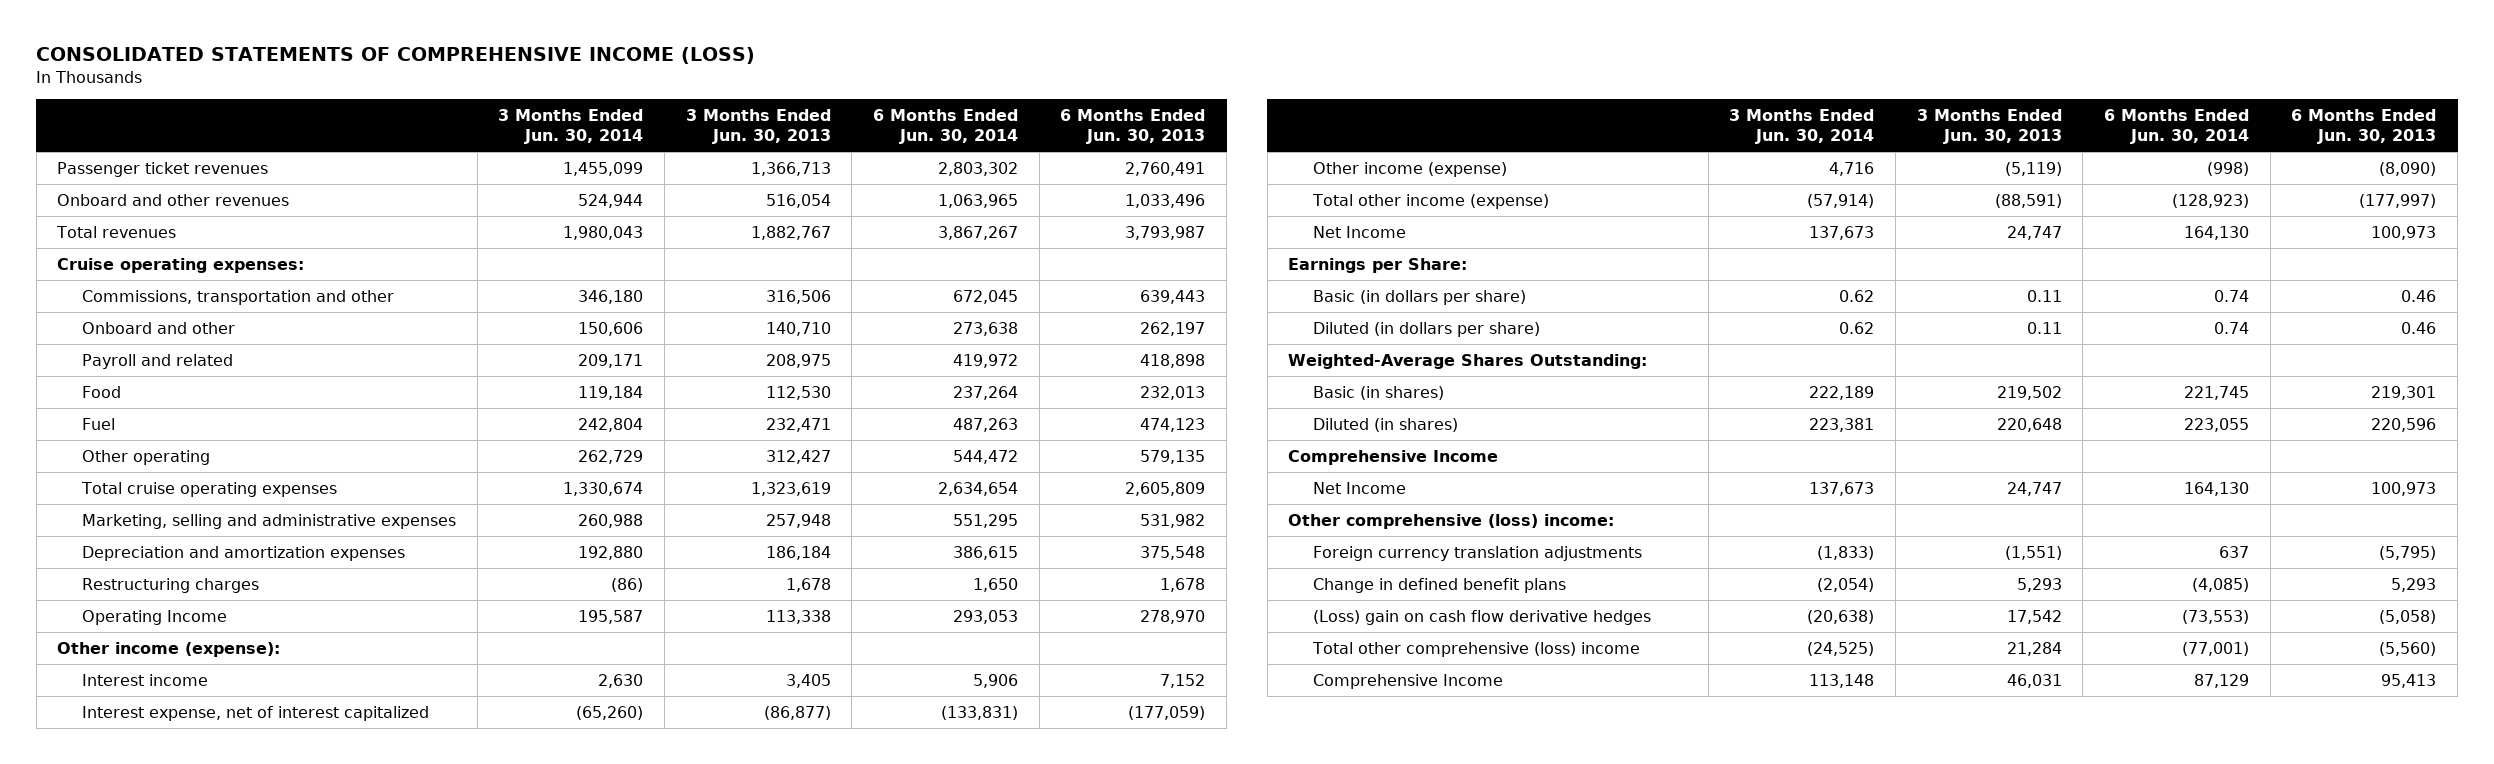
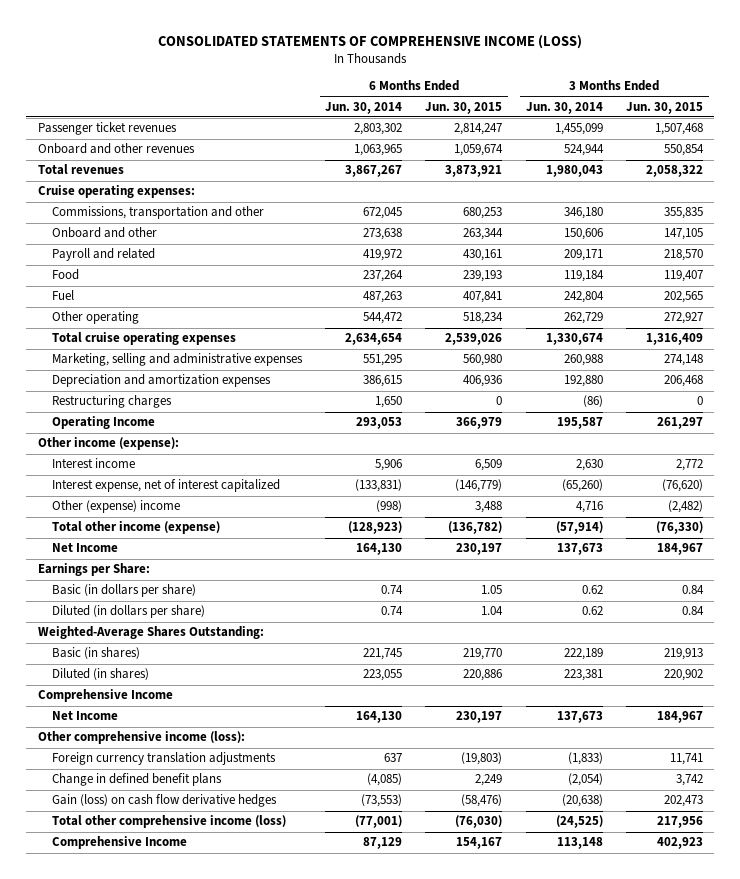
- | 3 Months Ended Jun. 30, 2014 | 3 Months Ended Jun. 30, 2013 | 6 Months Ended Jun. 30, 2014 | 6 Months Ended Jun. 30, 2013
+ | 6 Months Ended Jun. 30, 2014 | 6 Months Ended Jun. 30, 2015 | 3 Months Ended Jun. 30, 2014 | 3 Months Ended Jun. 30, 2015
- Other income (expense) | 4,716 | (5,119) | (998) | (8,090)
+ Other (expense) income | (998) | 3,488 | 4,716 | (2,482)
- Other comprehensive (loss) income:
+ Other comprehensive income (loss):
- (Loss) gain on cash flow derivative hedges | (20,638) | 17,542 | (73,553) | (5,058)
- Total other comprehensive (loss) income | (24,525) | 21,284 | (77,001) | (5,560)
+ Gain (loss) on cash flow derivative hedges | (73,553) | (58,476) | (20,638) | 202,473
+ Total other comprehensive income (loss) | (77,001) | (76,030) | (24,525) | 217,956

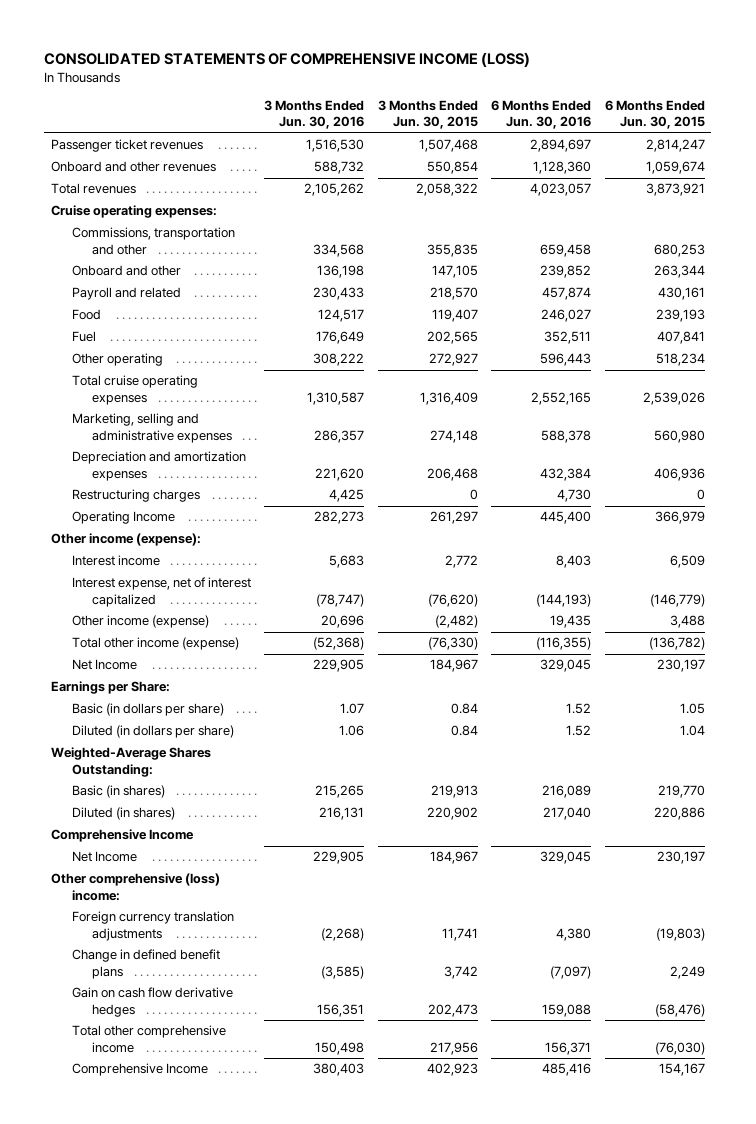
- | 6 Months Ended Jun. 30, 2014 | 6 Months Ended Jun. 30, 2015 | 3 Months Ended Jun. 30, 2014 | 3 Months Ended Jun. 30, 2015
+ | 3 Months Ended Jun. 30, 2016 | 3 Months Ended Jun. 30, 2015 | 6 Months Ended Jun. 30, 2016 | 6 Months Ended Jun. 30, 2015
- Other (expense) income | (998) | 3,488 | 4,716 | (2,482)
+ Other income (expense) | 20,696 | (2,482) | 19,435 | 3,488
- Other comprehensive income (loss):
+ Other comprehensive (loss) income:
- Gain (loss) on cash flow derivative hedges | (73,553) | (58,476) | (20,638) | 202,473
- Total other comprehensive income (loss) | (77,001) | (76,030) | (24,525) | 217,956
+ Gain on cash flow derivative hedges | 156,351 | 202,473 | 159,088 | (58,476)
+ Total other comprehensive income | 150,498 | 217,956 | 156,371 | (76,030)

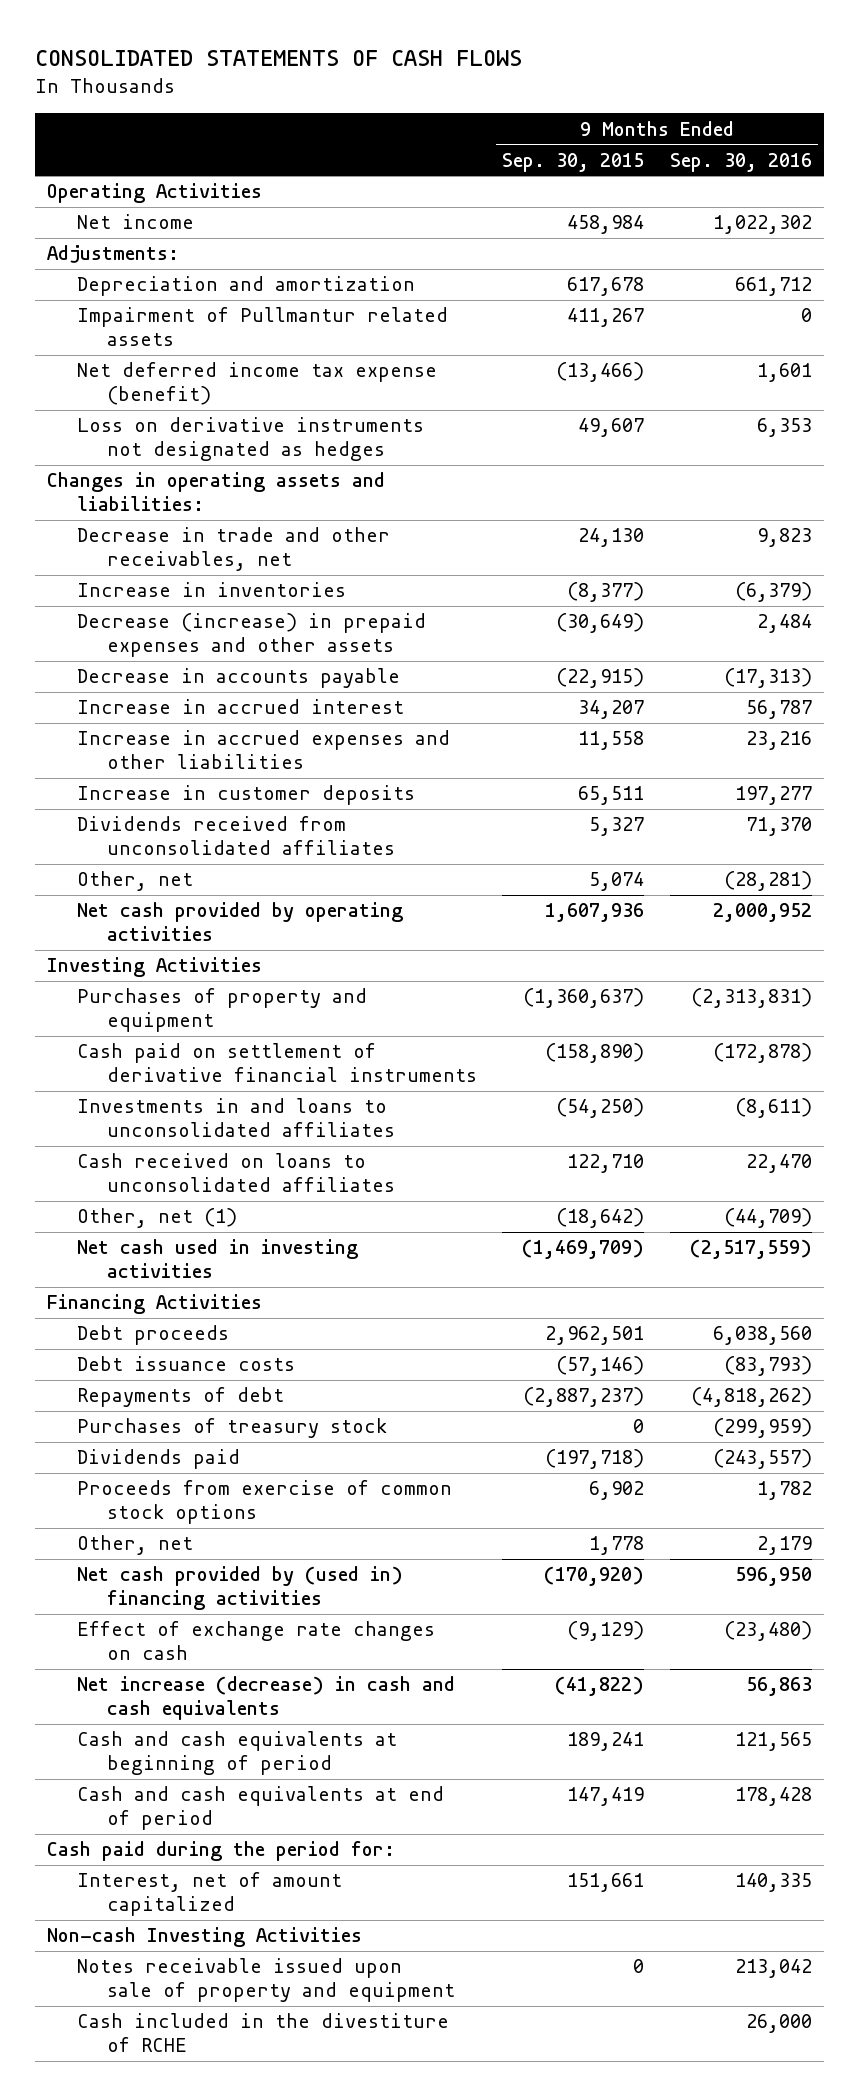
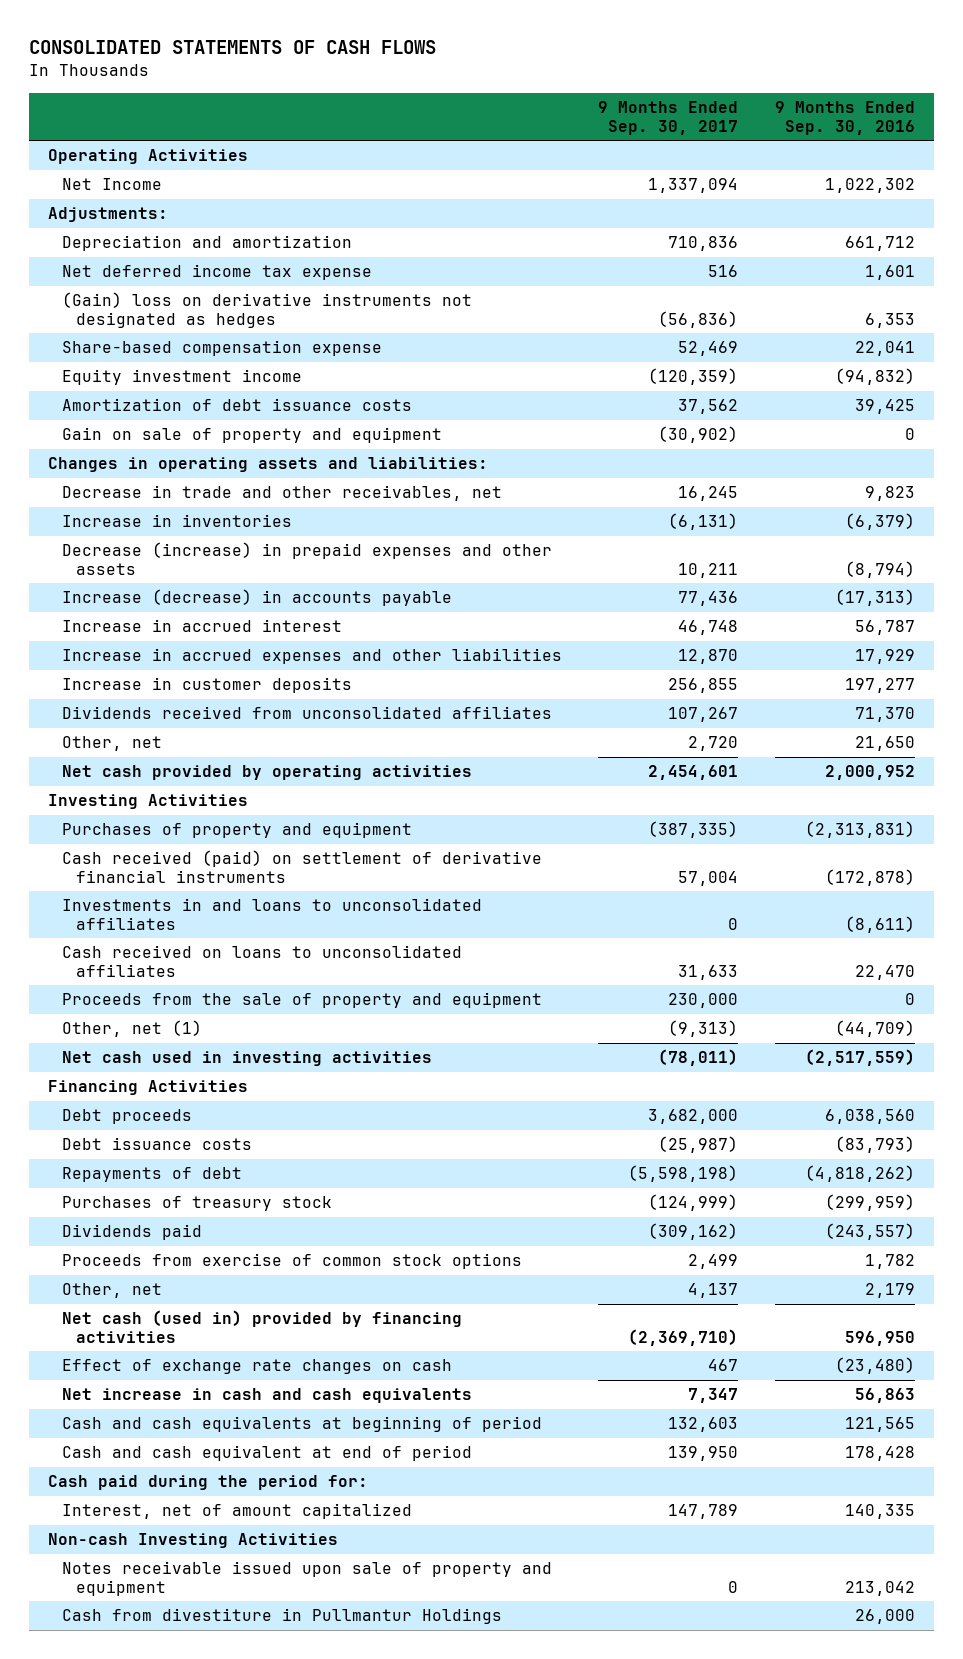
- | 9 Months Ended Sep. 30, 2015 | 9 Months Ended Sep. 30, 2016
+ | 9 Months Ended Sep. 30, 2017 | 9 Months Ended Sep. 30, 2016
- Net income | 458,984 | 1,022,302
+ Net Income | 1,337,094 | 1,022,302
- Impairment of Pullmantur related assets | 411,267 | 0
- Net deferred income tax expense (benefit) | (13,466) | 1,601
- Loss on derivative instruments not designated as hedges | 49,607 | 6,353
+ Net deferred income tax expense | 516 | 1,601
+ (Gain) loss on derivative instruments not designated as hedges | (56,836) | 6,353
+ Share-based compensation expense | 52,469 | 22,041
+ Equity investment income | (120,359) | (94,832)
+ Amortization of debt issuance costs | 37,562 | 39,425
+ Gain on sale of property and equipment | (30,902) | 0
- Decrease (increase) in prepaid expenses and other assets | (30,649) | 2,484
- Decrease in accounts payable | (22,915) | (17,313)
+ Decrease (increase) in prepaid expenses and other assets | 10,211 | (8,794)
+ Increase (decrease) in accounts payable | 77,436 | (17,313)
- Increase in accrued expenses and other liabilities | 11,558 | 23,216
+ Increase in accrued expenses and other liabilities | 12,870 | 17,929
- Other, net | 5,074 | (28,281)
+ Other, net | 2,720 | 21,650
- Cash paid on settlement of derivative financial instruments | (158,890) | (172,878)
+ Cash received (paid) on settlement of derivative financial instruments | 57,004 | (172,878)
+ Proceeds from the sale of property and equipment | 230,000 | 0
- Net cash provided by (used in) financing activities | (170,920) | 596,950
+ Net cash (used in) provided by financing activities | (2,369,710) | 596,950
- Net increase (decrease) in cash and cash equivalents | (41,822) | 56,863
+ Net increase in cash and cash equivalents | 7,347 | 56,863
- Cash and cash equivalents at end of period | 147,419 | 178,428
+ Cash and cash equivalent at end of period | 139,950 | 178,428
- Cash included in the divestiture of RCHE | | 26,000
+ Cash from divestiture in Pullmantur Holdings | | 26,000

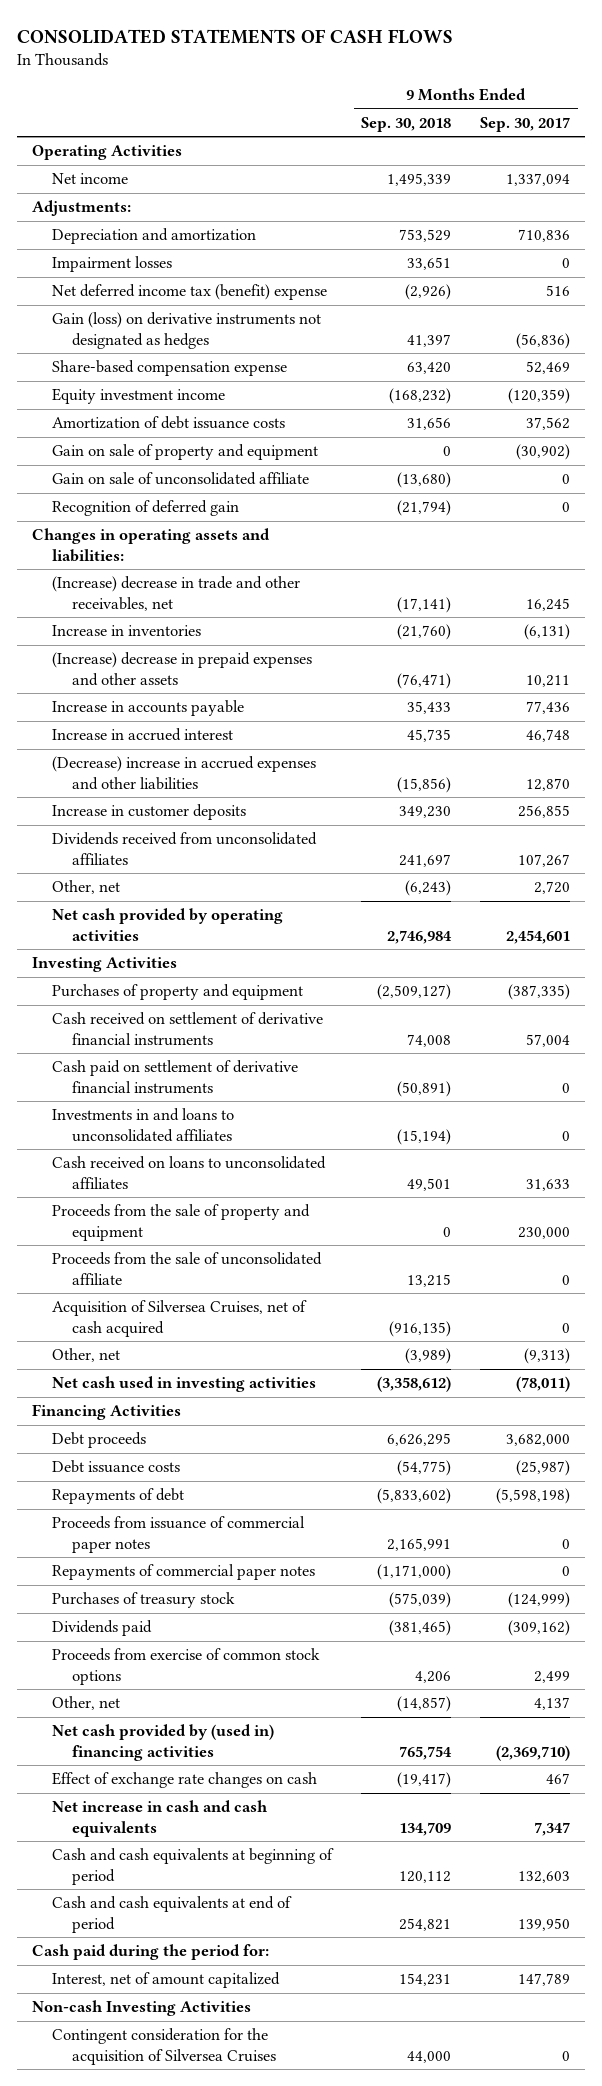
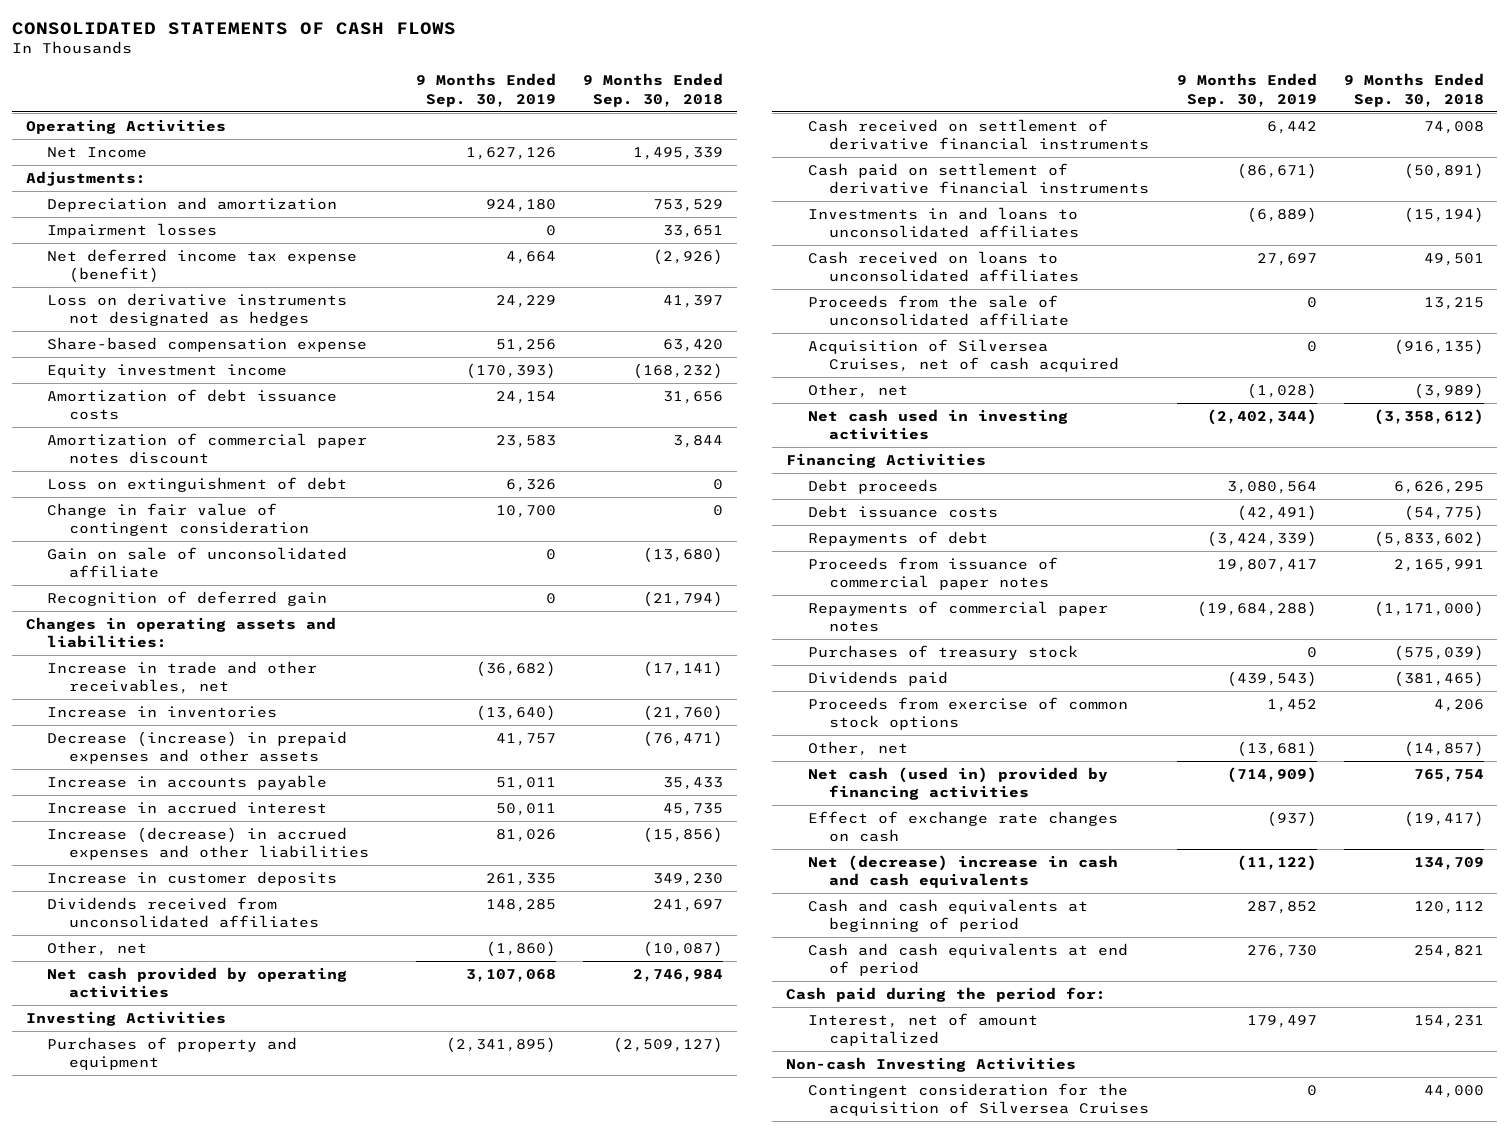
- | 9 Months Ended Sep. 30, 2018 | 9 Months Ended Sep. 30, 2017
+ | 9 Months Ended Sep. 30, 2019 | 9 Months Ended Sep. 30, 2018
- Net income | 1,495,339 | 1,337,094
+ Net Income | 1,627,126 | 1,495,339
- Net deferred income tax (benefit) expense | (2,926) | 516
- Gain (loss) on derivative instruments not designated as hedges | 41,397 | (56,836)
+ Net deferred income tax expense (benefit) | 4,664 | (2,926)
+ Loss on derivative instruments not designated as hedges | 24,229 | 41,397
- Gain on sale of property and equipment | 0 | (30,902)
+ Amortization of commercial paper notes discount | 23,583 | 3,844
+ Loss on extinguishment of debt | 6,326 | 0
+ Change in fair value of contingent consideration | 10,700 | 0
- (Increase) decrease in trade and other receivables, net | (17,141) | 16,245
+ Increase in trade and other receivables, net | (36,682) | (17,141)
- (Increase) decrease in prepaid expenses and other assets | (76,471) | 10,211
+ Decrease (increase) in prepaid expenses and other assets | 41,757 | (76,471)
- (Decrease) increase in accrued expenses and other liabilities | (15,856) | 12,870
+ Increase (decrease) in accrued expenses and other liabilities | 81,026 | (15,856)
- Other, net | (6,243) | 2,720
+ Other, net | (1,860) | (10,087)
- Proceeds from the sale of property and equipment | 0 | 230,000
- Net cash provided by (used in) financing activities | 765,754 | (2,369,710)
+ Net cash (used in) provided by financing activities | (714,909) | 765,754
- Net increase in cash and cash equivalents | 134,709 | 7,347
+ Net (decrease) increase in cash and cash equivalents | (11,122) | 134,709

